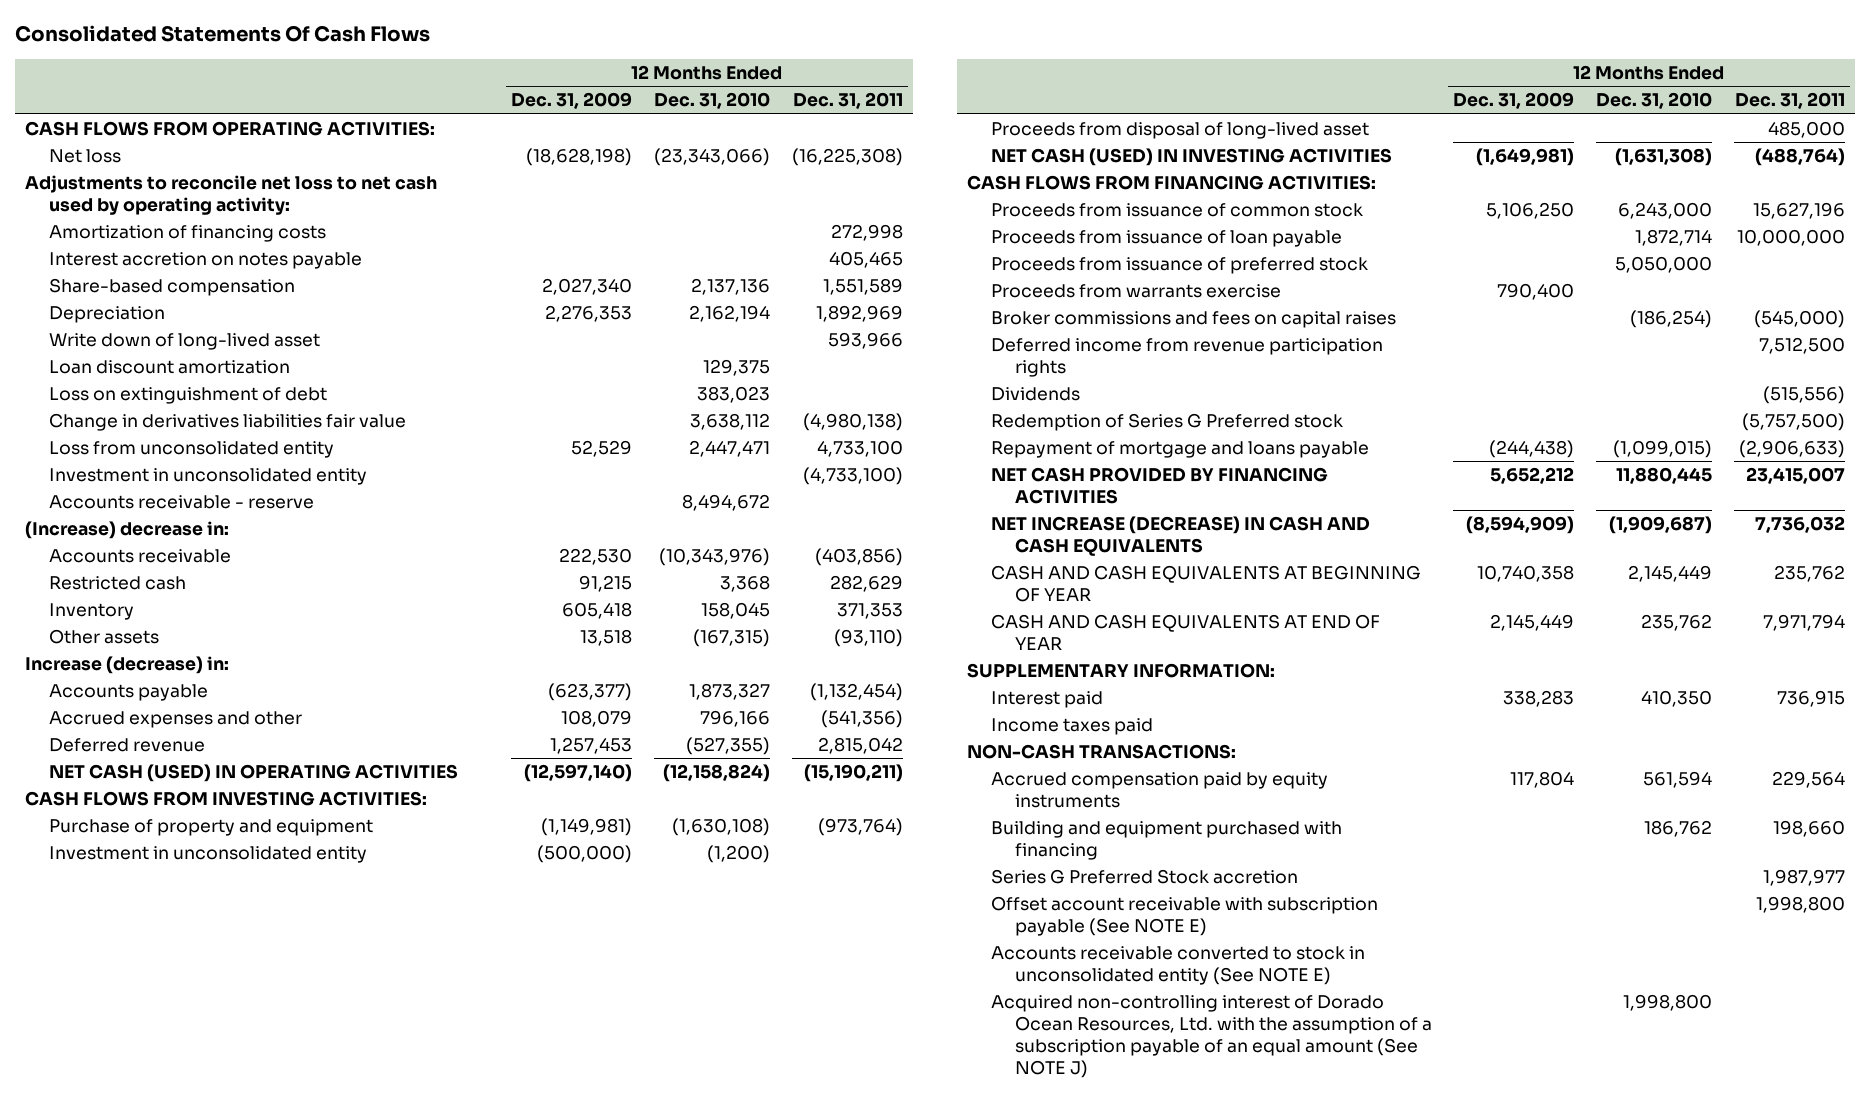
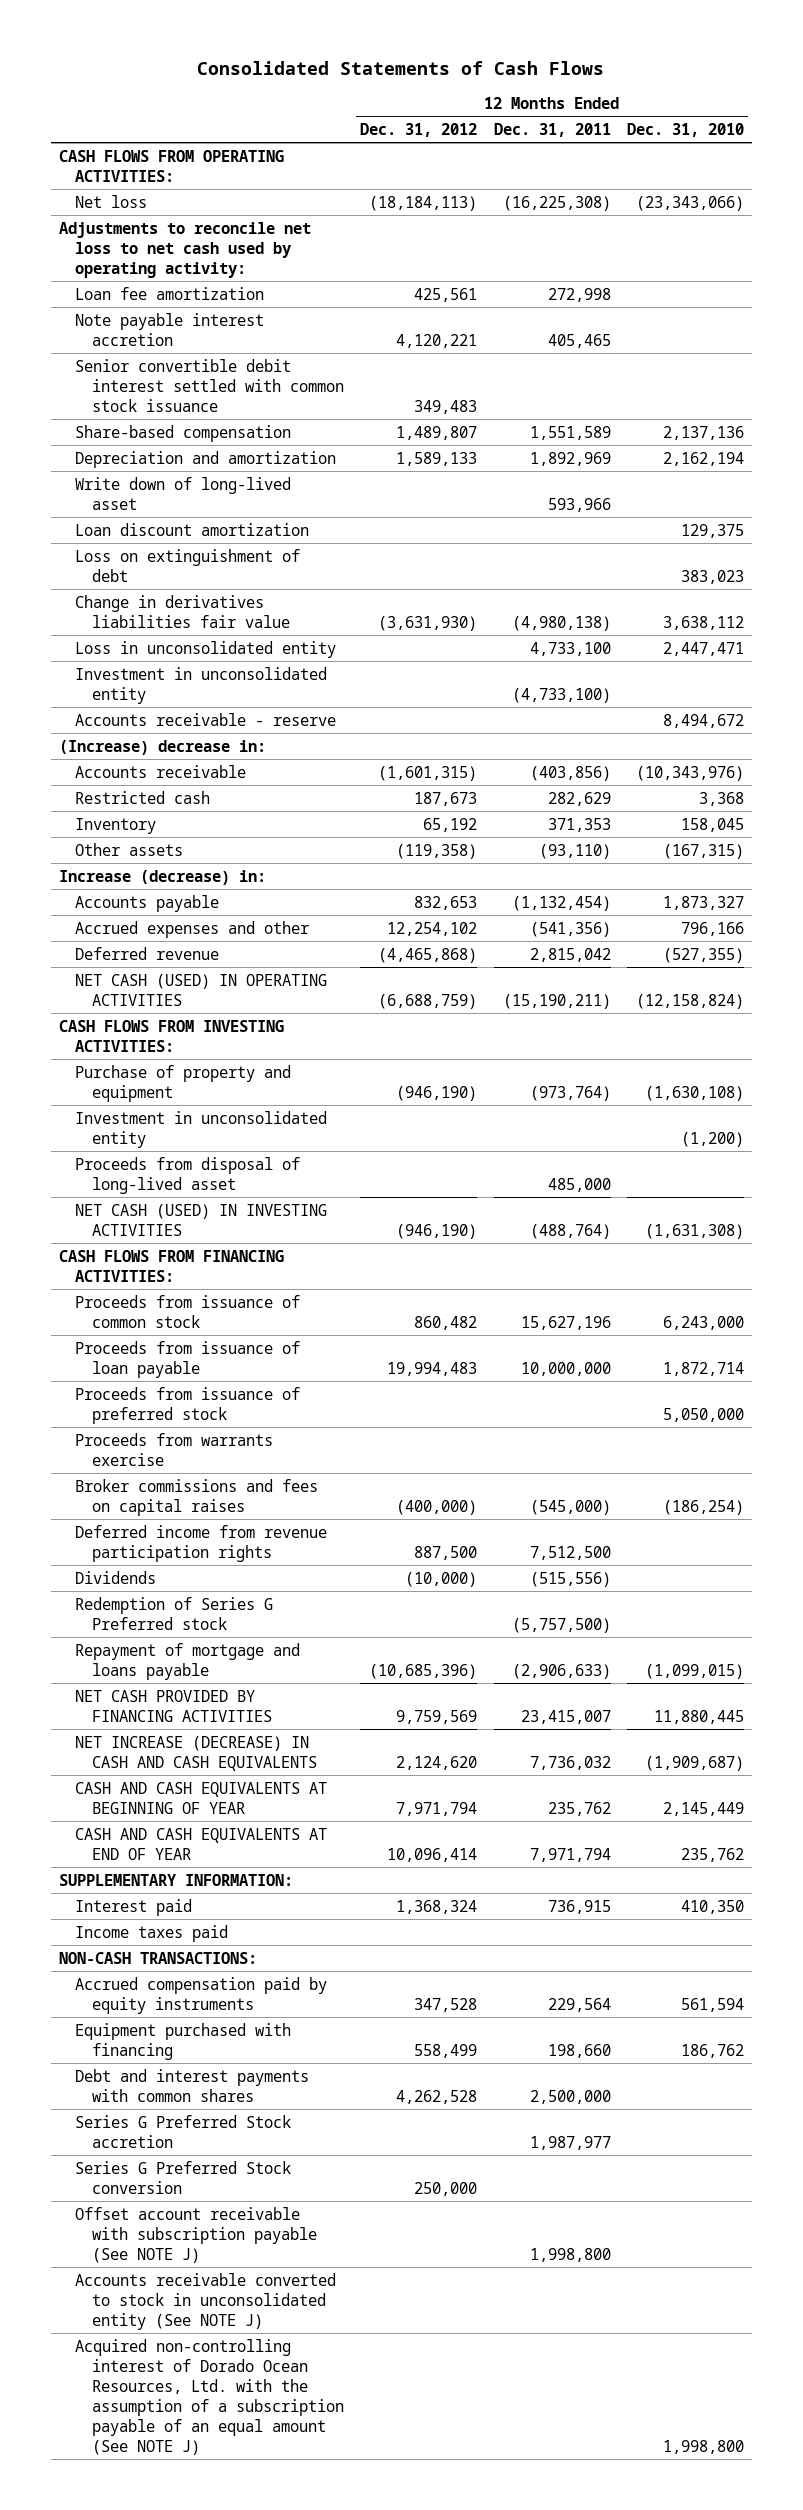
- Consolidated Statements Of Cash Flows
+ Consolidated Statements of Cash Flows
- | 12 Months Ended Dec. 31, 2009 | 12 Months Ended Dec. 31, 2010 | 12 Months Ended Dec. 31, 2011
+ | 12 Months Ended Dec. 31, 2012 | 12 Months Ended Dec. 31, 2011 | 12 Months Ended Dec. 31, 2010
- Amortization of financing costs | | | 272,998
- Interest accretion on notes payable | | | 405,465
+ Loan fee amortization | 425,561 | 272,998 |
+ Note payable interest accretion | 4,120,221 | 405,465 |
+ Senior convertible debit interest settled with common stock issuance | 349,483 | |
- Depreciation | 2,276,353 | 2,162,194 | 1,892,969
+ Depreciation and amortization | 1,589,133 | 1,892,969 | 2,162,194
- Loss from unconsolidated entity | 52,529 | 2,447,471 | 4,733,100
+ Loss in unconsolidated entity | | 4,733,100 | 2,447,471
- Building and equipment purchased with financing | | 186,762 | 198,660
+ Equipment purchased with financing | 558,499 | 198,660 | 186,762
+ Debt and interest payments with common shares | 4,262,528 | 2,500,000 |
- Offset account receivable with subscription payable (See NOTE E) | | | 1,998,800
- Accounts receivable converted to stock in unconsolidated entity (See NOTE E)
+ Series G Preferred Stock conversion | 250,000 | |
+ Offset account receivable with subscription payable (See NOTE J) | | 1,998,800 |
+ Accounts receivable converted to stock in unconsolidated entity (See NOTE J)

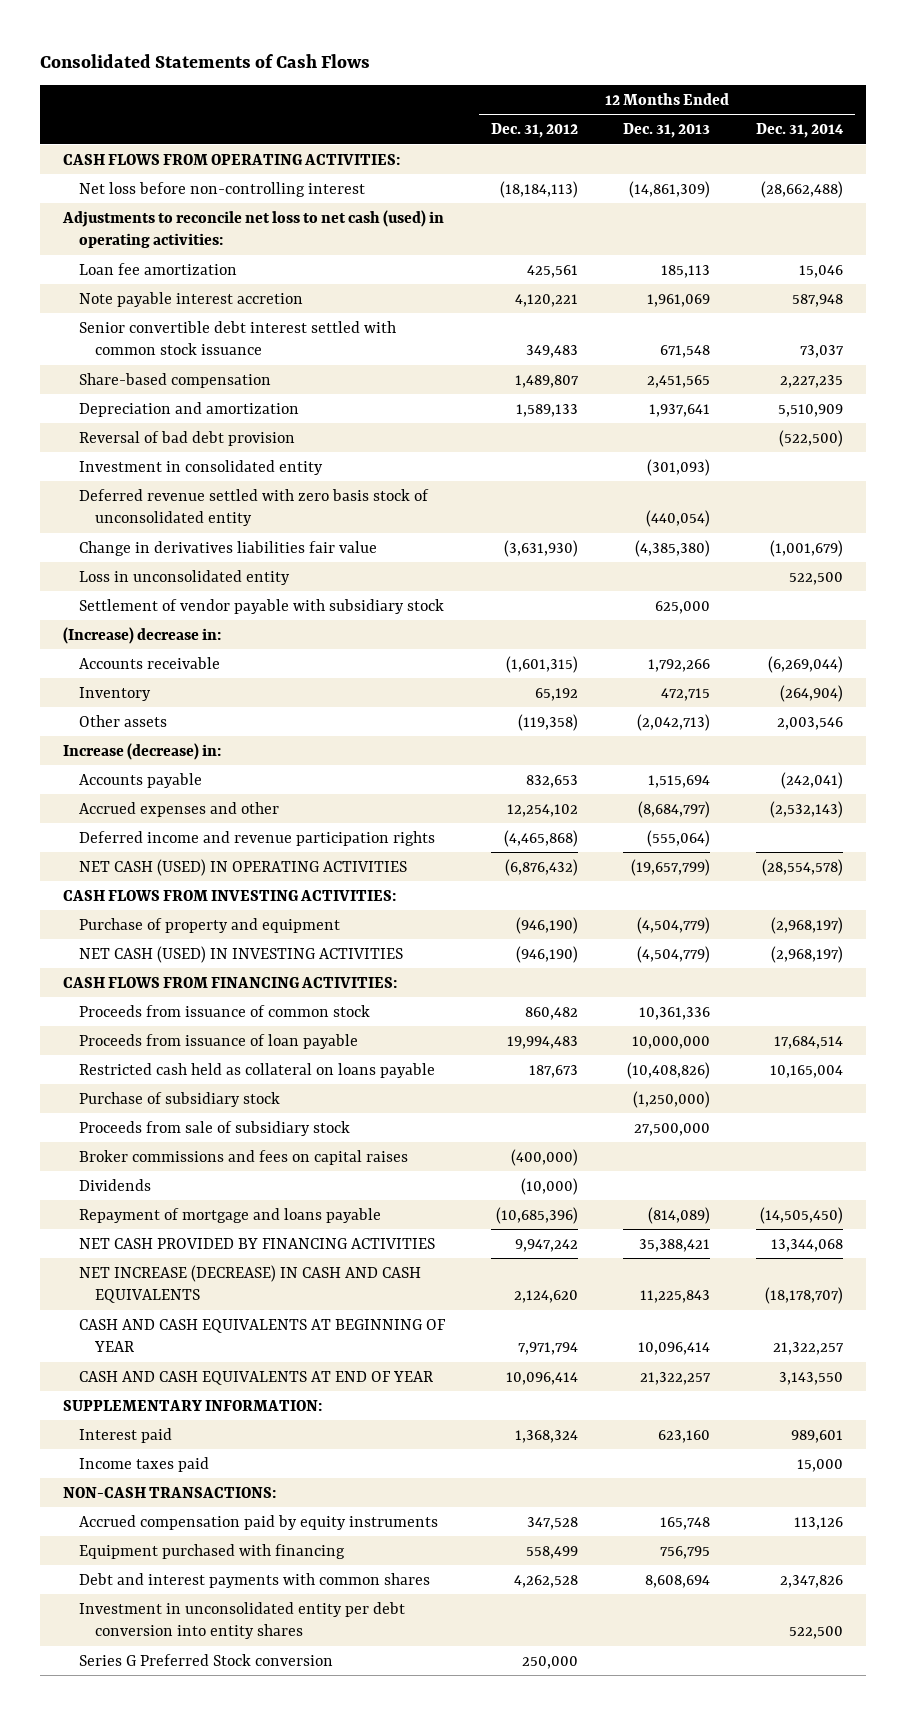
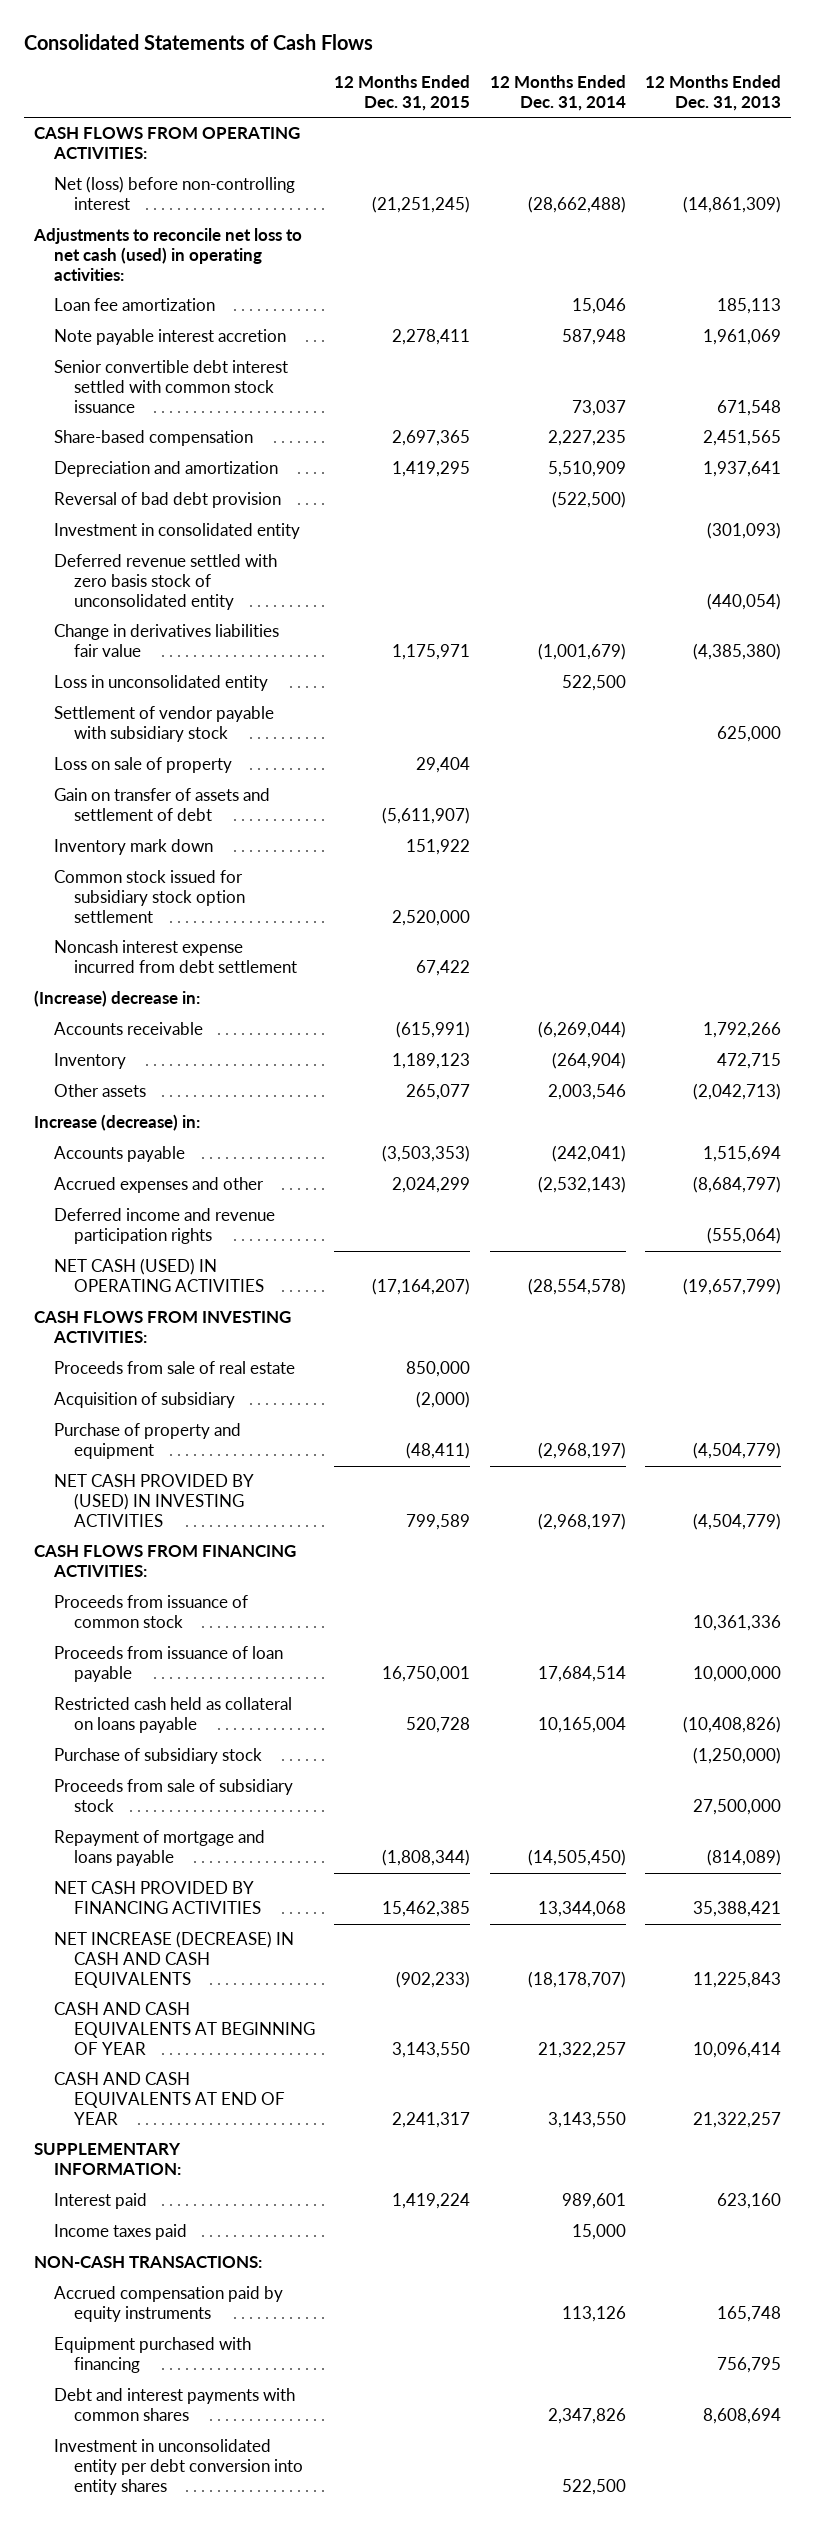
- | 12 Months Ended Dec. 31, 2012 | 12 Months Ended Dec. 31, 2013 | 12 Months Ended Dec. 31, 2014
+ | 12 Months Ended Dec. 31, 2015 | 12 Months Ended Dec. 31, 2014 | 12 Months Ended Dec. 31, 2013
- Net loss before non-controlling interest | (18,184,113) | (14,861,309) | (28,662,488)
+ Net (loss) before non-controlling interest | (21,251,245) | (28,662,488) | (14,861,309)
+ Loss on sale of property | 29,404 | |
+ Gain on transfer of assets and settlement of debt | (5,611,907) | |
+ Inventory mark down | 151,922 | |
+ Common stock issued for subsidiary stock option settlement | 2,520,000 | |
+ Noncash interest expense incurred from debt settlement | 67,422 | |
+ Proceeds from sale of real estate | 850,000 | |
+ Acquisition of subsidiary | (2,000) | |
- NET CASH (USED) IN INVESTING ACTIVITIES | (946,190) | (4,504,779) | (2,968,197)
+ NET CASH PROVIDED BY (USED) IN INVESTING ACTIVITIES | 799,589 | (2,968,197) | (4,504,779)
- Broker commissions and fees on capital raises | (400,000) | |
- Dividends | (10,000) | |
- Series G Preferred Stock conversion | 250,000 | |

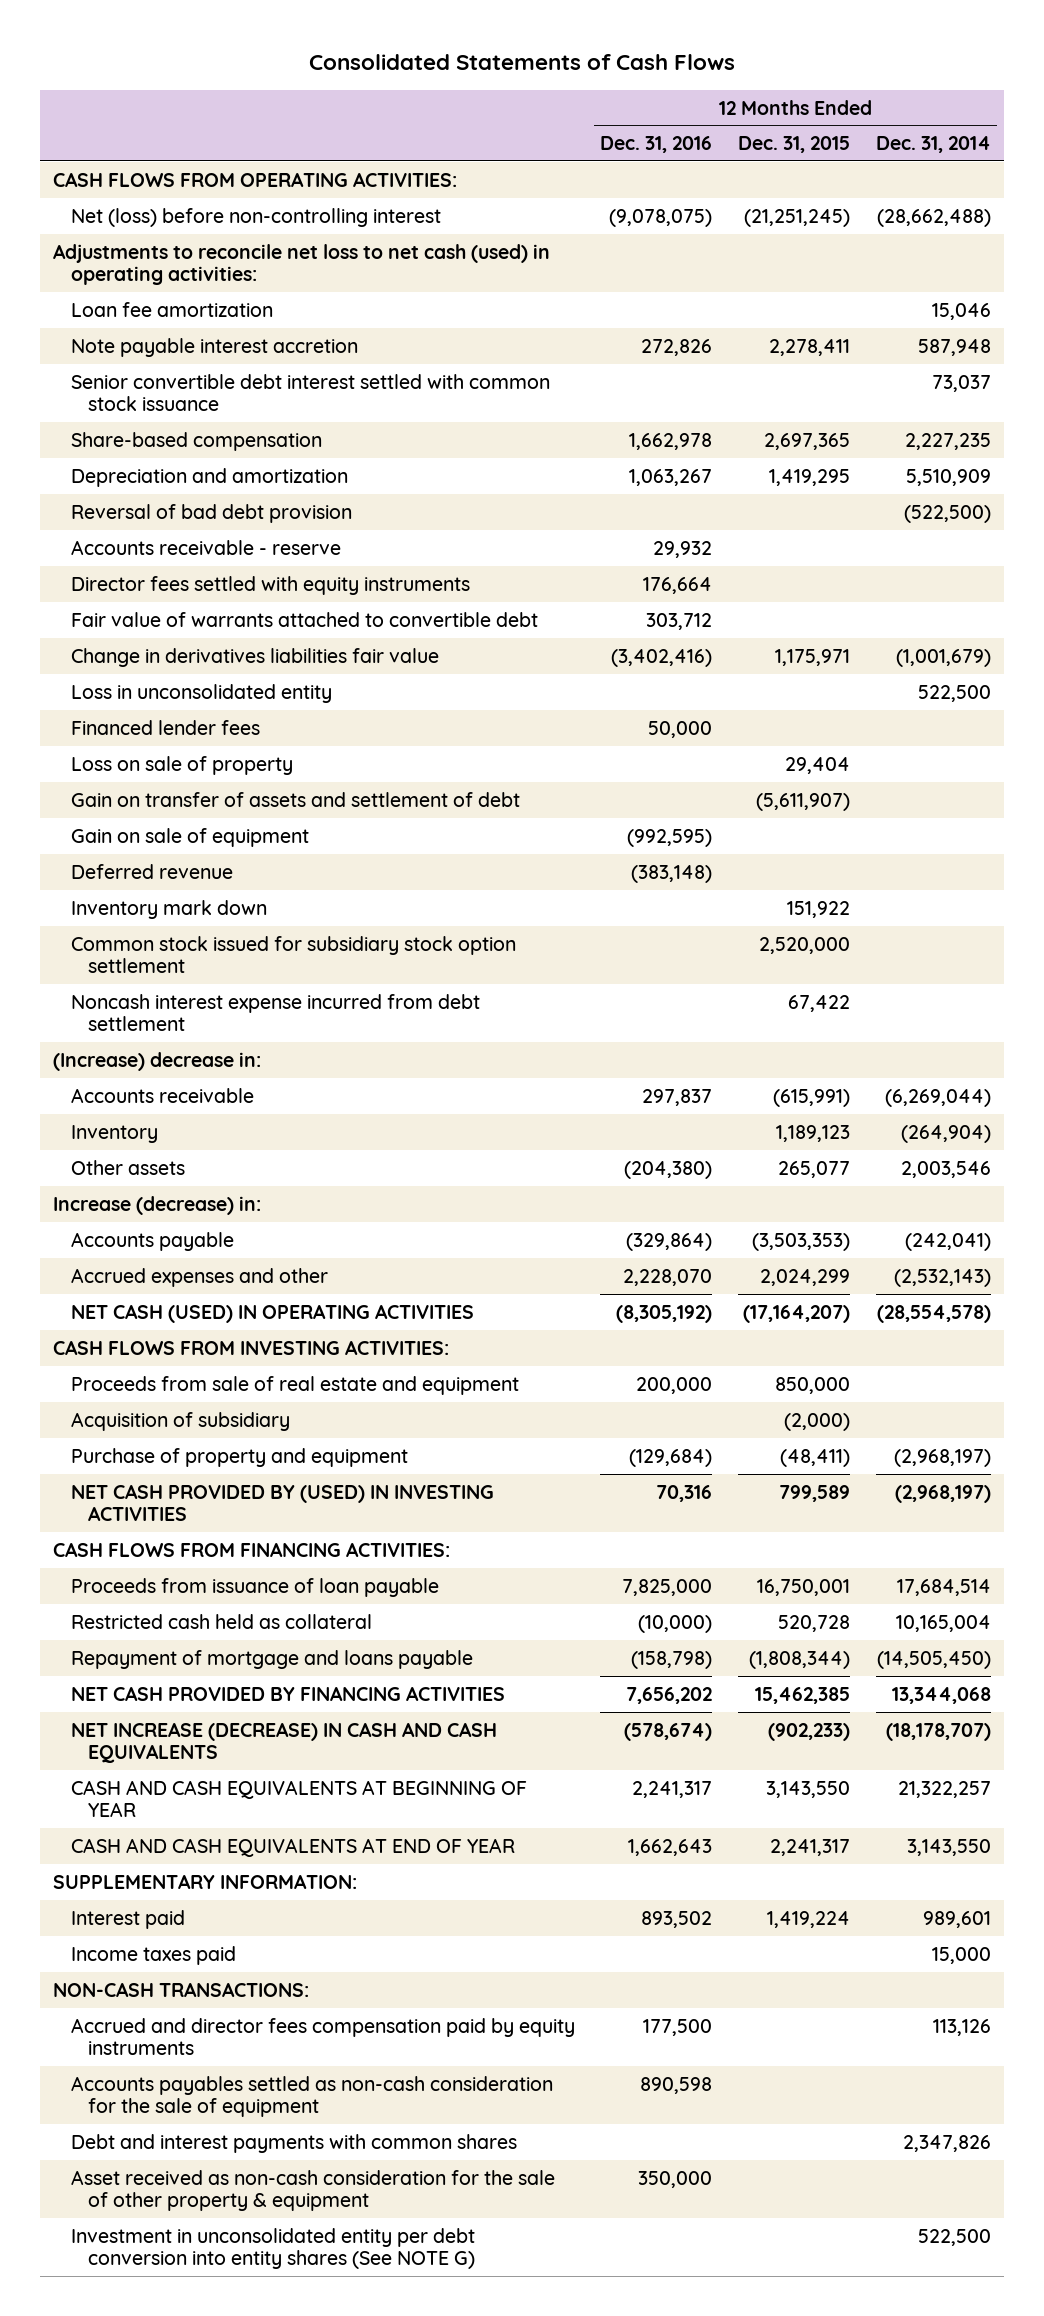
- | 12 Months Ended Dec. 31, 2015 | 12 Months Ended Dec. 31, 2014 | 12 Months Ended Dec. 31, 2013
+ | 12 Months Ended Dec. 31, 2016 | 12 Months Ended Dec. 31, 2015 | 12 Months Ended Dec. 31, 2014
- Investment in consolidated entity | | | (301,093)
- Deferred revenue settled with zero basis stock of unconsolidated entity | | | (440,054)
+ Accounts receivable - reserve | 29,932 | |
+ Director fees settled with equity instruments | 176,664 | |
+ Fair value of warrants attached to convertible debt | 303,712 | |
- Settlement of vendor payable with subsidiary stock | | | 625,000
+ Financed lender fees | 50,000 | |
+ Gain on sale of equipment | (992,595) | |
+ Deferred revenue | (383,148) | |
- Deferred income and revenue participation rights | | | (555,064)
- Proceeds from sale of real estate | 850,000 | |
+ Proceeds from sale of real estate and equipment | 200,000 | 850,000 |
- Proceeds from issuance of common stock | | | 10,361,336
- Restricted cash held as collateral on loans payable | 520,728 | 10,165,004 | (10,408,826)
- Purchase of subsidiary stock | | | (1,250,000)
- Proceeds from sale of subsidiary stock | | | 27,500,000
+ Restricted cash held as collateral | (10,000) | 520,728 | 10,165,004
- Accrued compensation paid by equity instruments | | 113,126 | 165,748
- Equipment purchased with financing | | | 756,795
+ Accrued and director fees compensation paid by equity instruments | 177,500 | | 113,126
+ Accounts payables settled as non-cash consideration for the sale of equipment | 890,598 | |
- Investment in unconsolidated entity per debt conversion into entity shares | | 522,500 |
+ Asset received as non-cash consideration for the sale of other property & equipment | 350,000 | |
+ Investment in unconsolidated entity per debt conversion into entity shares (See NOTE G) | | | 522,500

